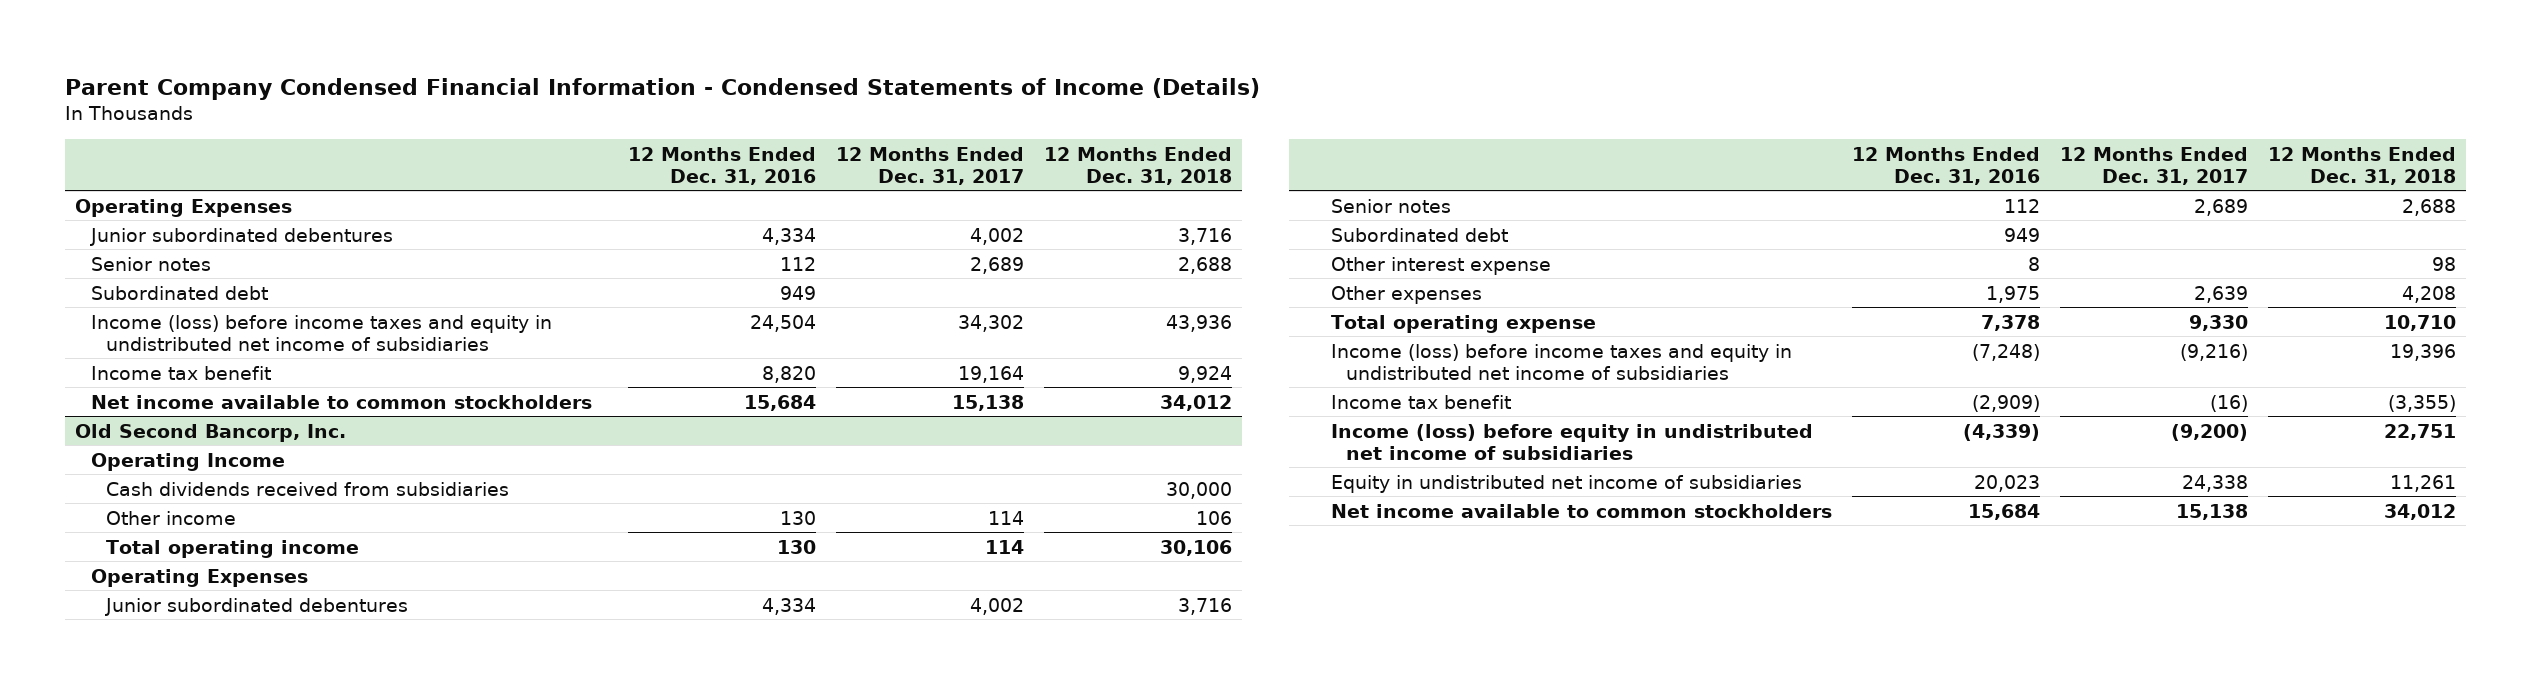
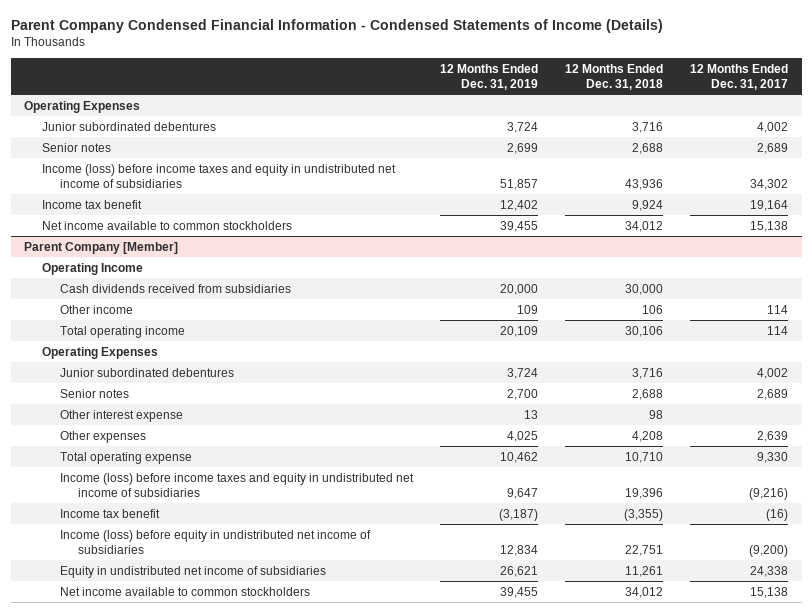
- | 12 Months Ended Dec. 31, 2016 | 12 Months Ended Dec. 31, 2017 | 12 Months Ended Dec. 31, 2018
+ | 12 Months Ended Dec. 31, 2019 | 12 Months Ended Dec. 31, 2018 | 12 Months Ended Dec. 31, 2017
- Subordinated debt | 949 | |
- Old Second Bancorp, Inc.
+ Parent Company [Member]
- Subordinated debt | 949 | |

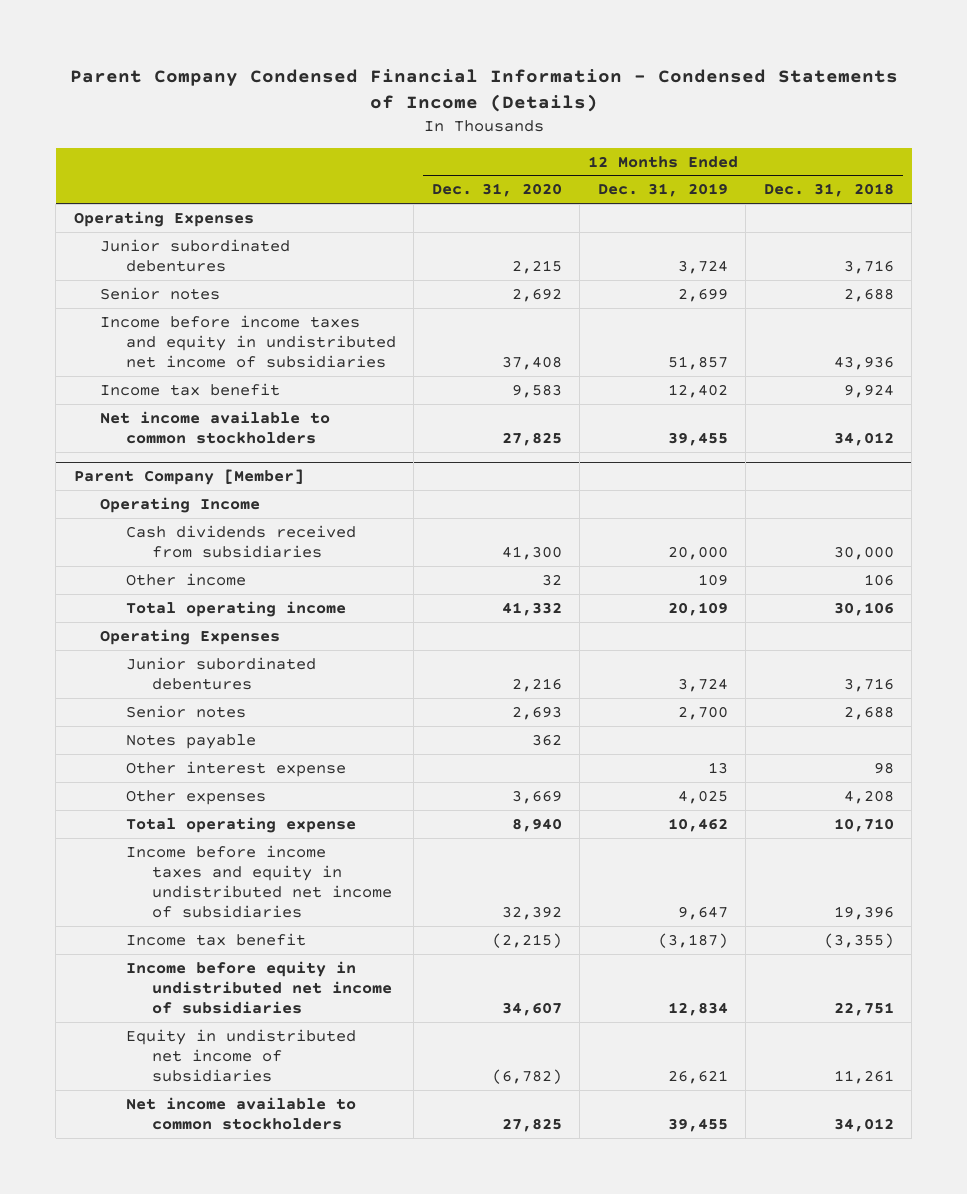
- | 12 Months Ended Dec. 31, 2019 | 12 Months Ended Dec. 31, 2018 | 12 Months Ended Dec. 31, 2017
+ | 12 Months Ended Dec. 31, 2020 | 12 Months Ended Dec. 31, 2019 | 12 Months Ended Dec. 31, 2018
- Income (loss) before income taxes and equity in undistributed net income of subsidiaries | 51,857 | 43,936 | 34,302
+ Income before income taxes and equity in undistributed net income of subsidiaries | 37,408 | 51,857 | 43,936
@ Parent Company [Member]
+ Notes payable | 362 | |
- Income (loss) before income taxes and equity in undistributed net income of subsidiaries | 9,647 | 19,396 | (9,216)
+ Income before income taxes and equity in undistributed net income of subsidiaries | 32,392 | 9,647 | 19,396
- Income (loss) before equity in undistributed net income of subsidiaries | 12,834 | 22,751 | (9,200)
+ Income before equity in undistributed net income of subsidiaries | 34,607 | 12,834 | 22,751

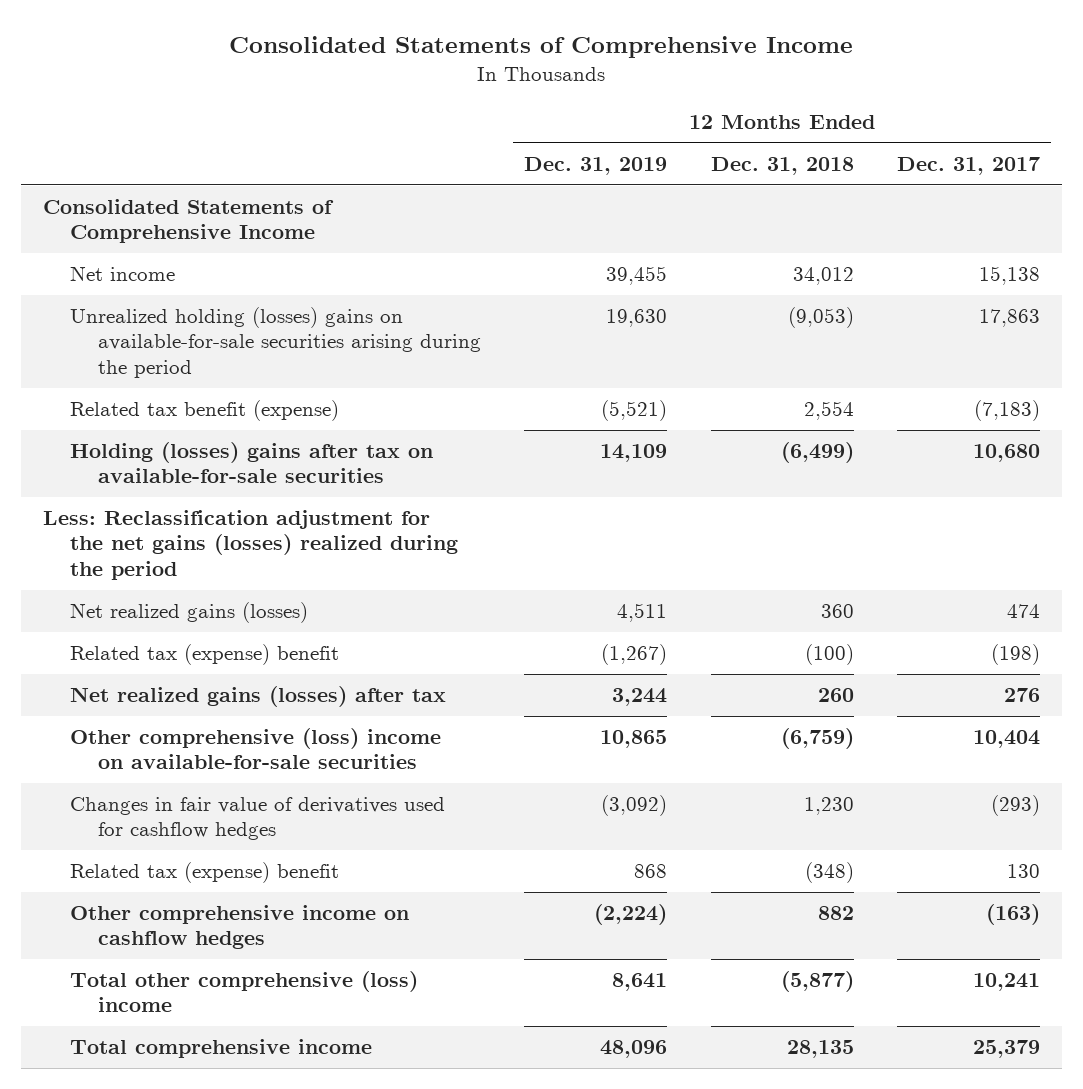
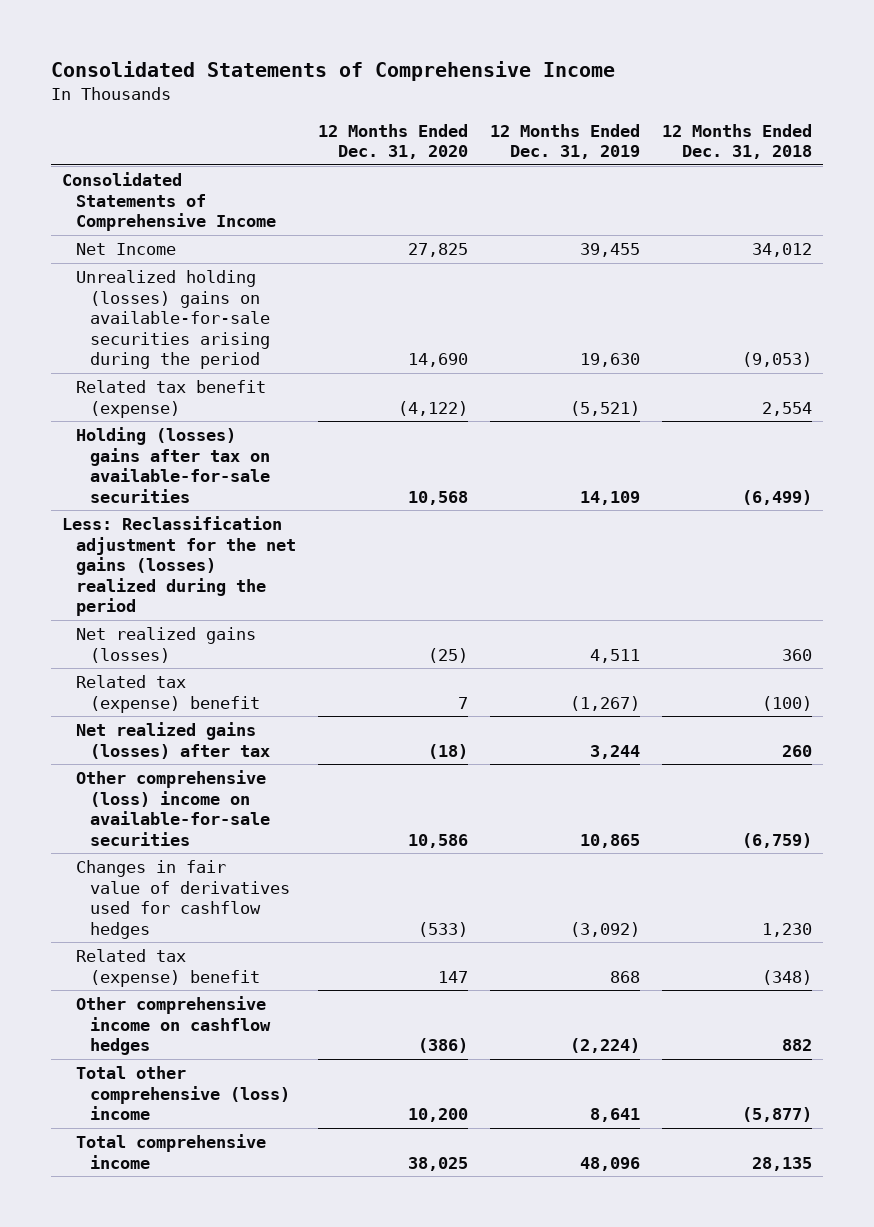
- | 12 Months Ended Dec. 31, 2019 | 12 Months Ended Dec. 31, 2018 | 12 Months Ended Dec. 31, 2017
+ | 12 Months Ended Dec. 31, 2020 | 12 Months Ended Dec. 31, 2019 | 12 Months Ended Dec. 31, 2018
- Net income | 39,455 | 34,012 | 15,138
+ Net Income | 27,825 | 39,455 | 34,012

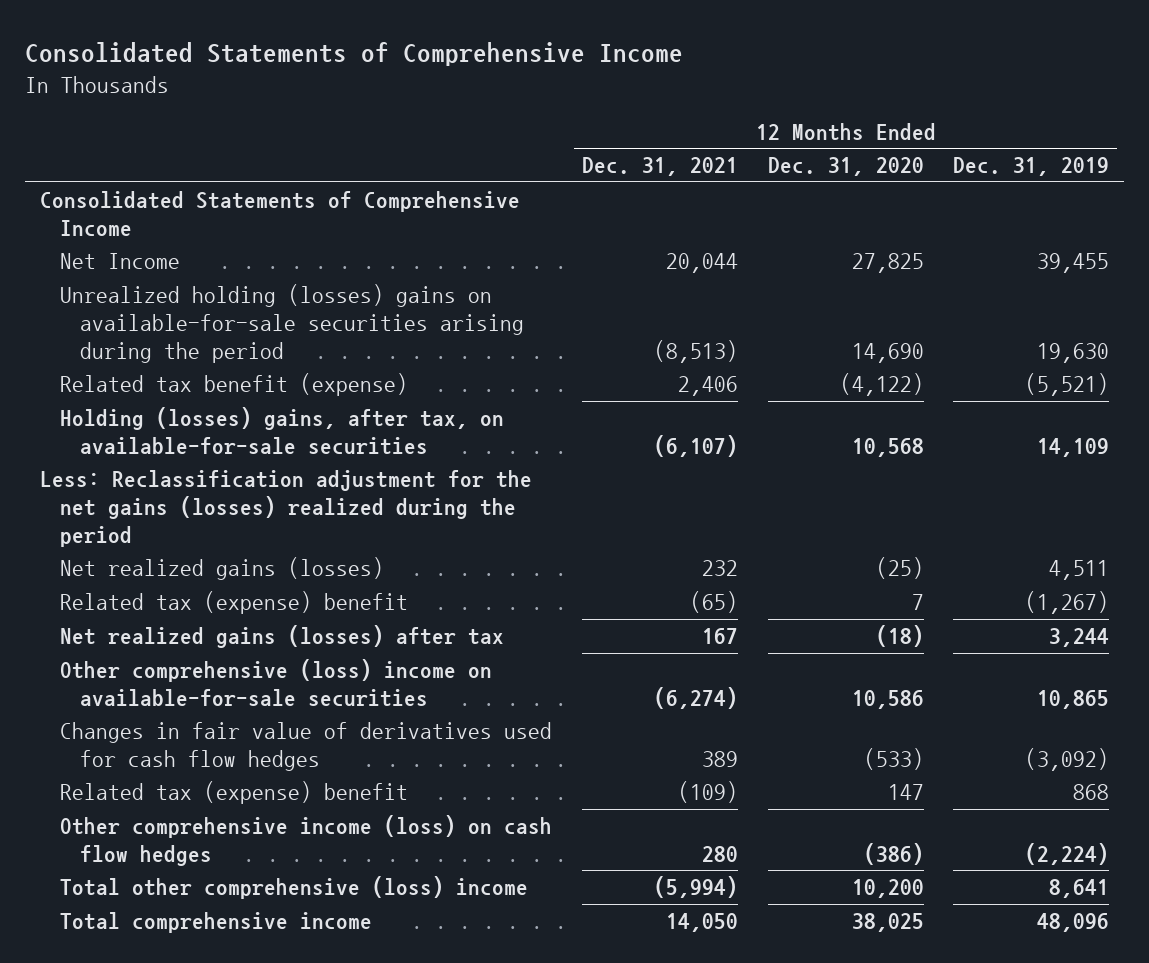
- | 12 Months Ended Dec. 31, 2020 | 12 Months Ended Dec. 31, 2019 | 12 Months Ended Dec. 31, 2018
+ | 12 Months Ended Dec. 31, 2021 | 12 Months Ended Dec. 31, 2020 | 12 Months Ended Dec. 31, 2019
- Holding (losses) gains after tax on available-for-sale securities | 10,568 | 14,109 | (6,499)
+ Holding (losses) gains, after tax, on available-for-sale securities | (6,107) | 10,568 | 14,109
- Changes in fair value of derivatives used for cashflow hedges | (533) | (3,092) | 1,230
+ Changes in fair value of derivatives used for cash flow hedges | 389 | (533) | (3,092)
- Other comprehensive income on cashflow hedges | (386) | (2,224) | 882
+ Other comprehensive income (loss) on cash flow hedges | 280 | (386) | (2,224)

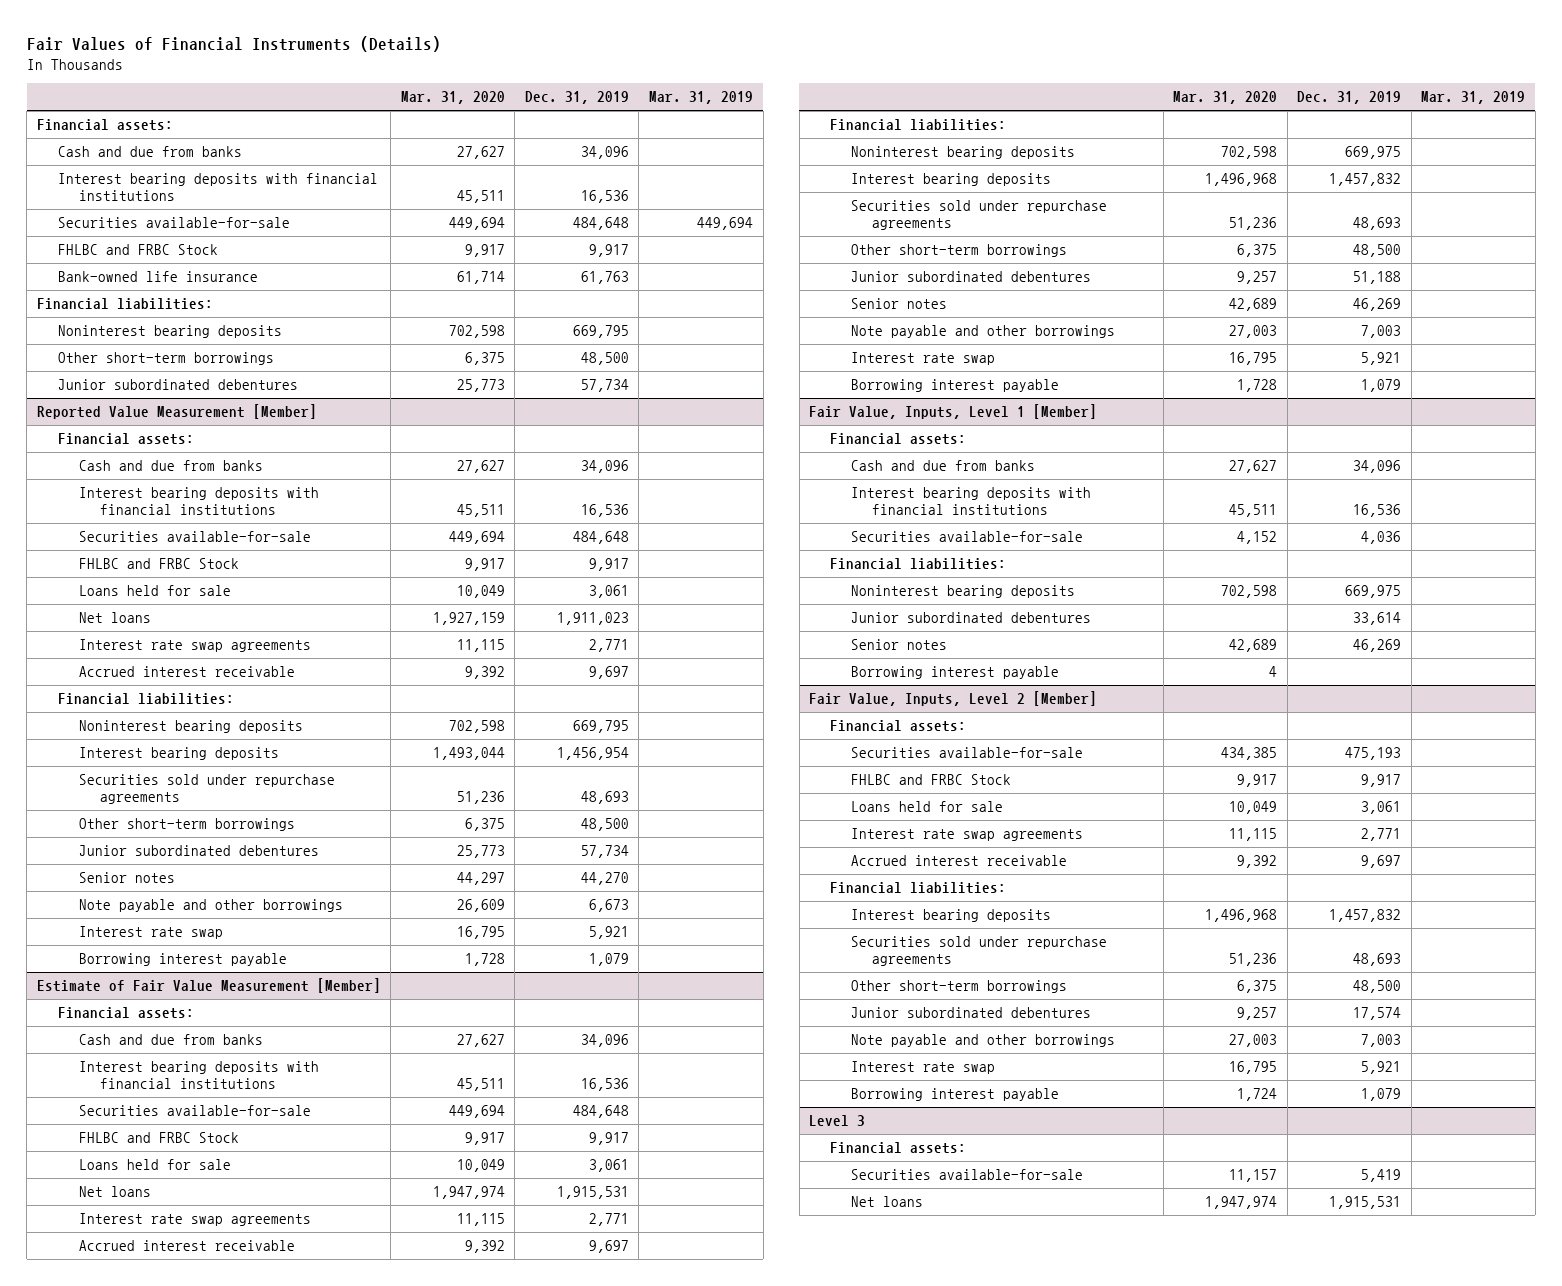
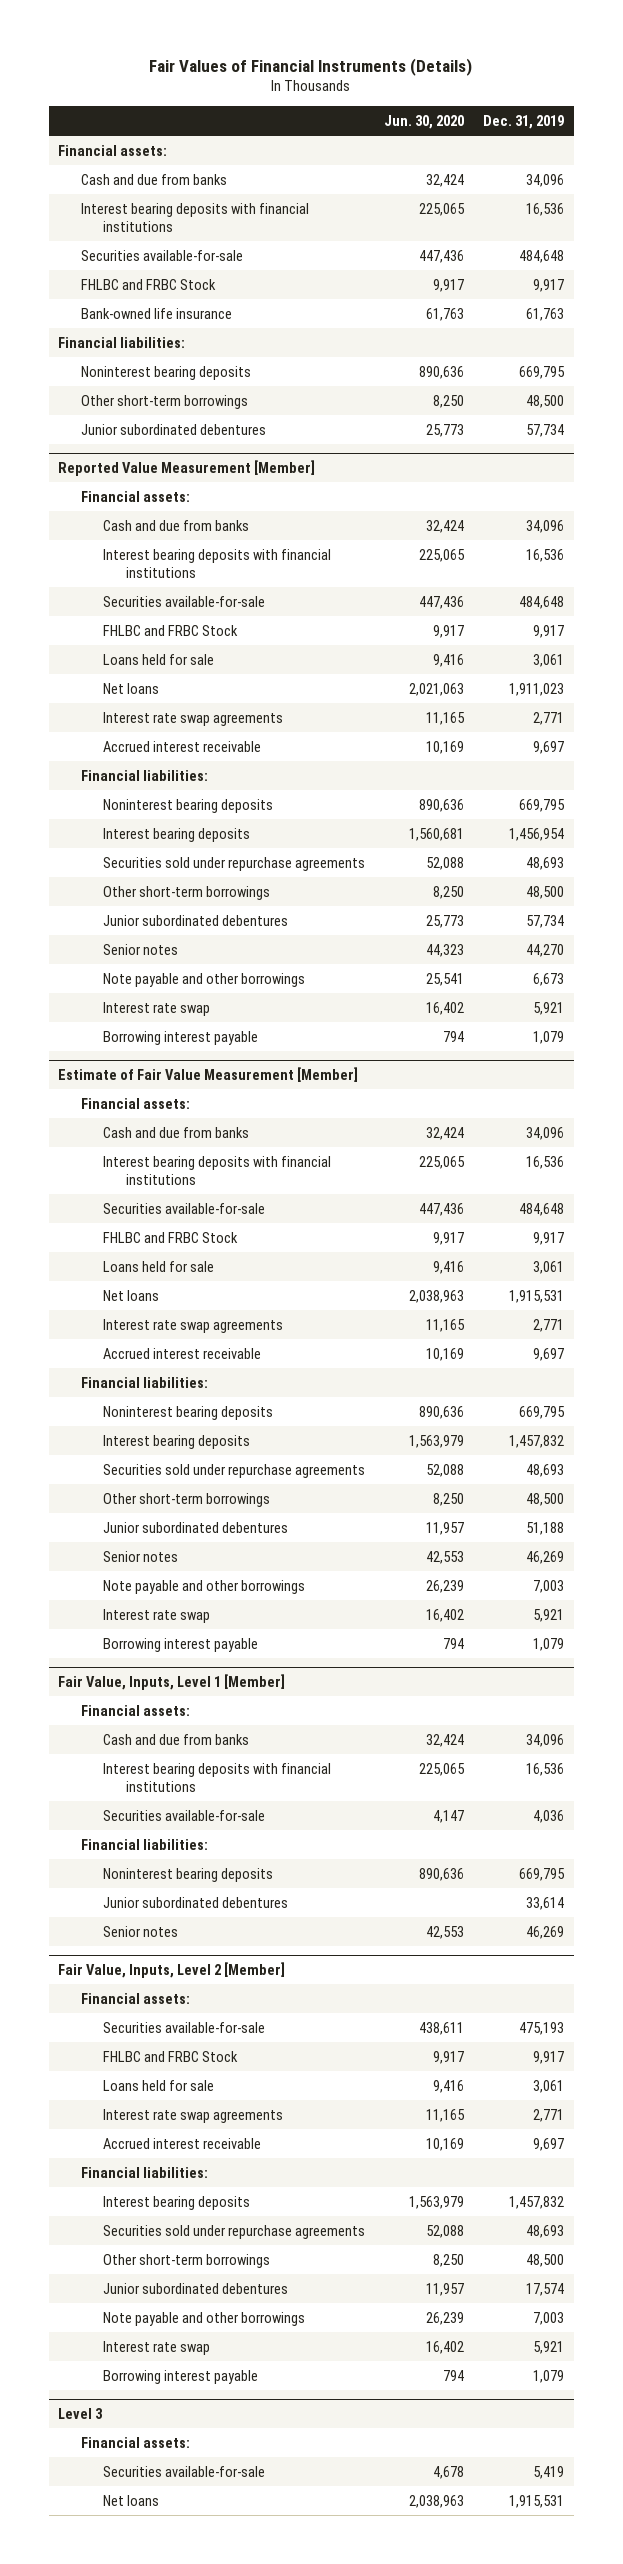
- | Mar. 31, 2020 | Dec. 31, 2019 | Mar. 31, 2019
+ | Jun. 30, 2020 | Dec. 31, 2019
@ Estimate of Fair Value Measurement [Member]
- Noninterest bearing deposits | 702,598 | 669,975 |
+ Noninterest bearing deposits | 890,636 | 669,795
@ Fair Value, Inputs, Level 1 [Member]
- Noninterest bearing deposits | 702,598 | 669,975 |
+ Noninterest bearing deposits | 890,636 | 669,795
- Borrowing interest payable | 4 | |

